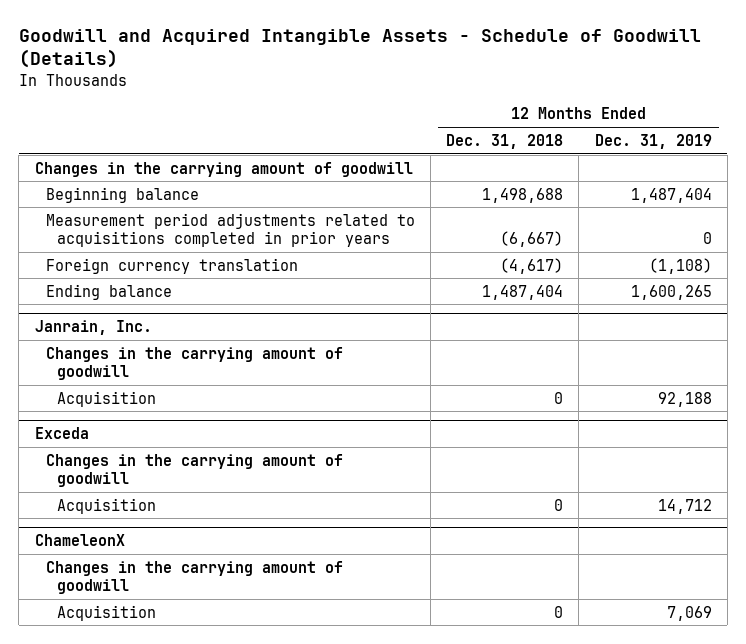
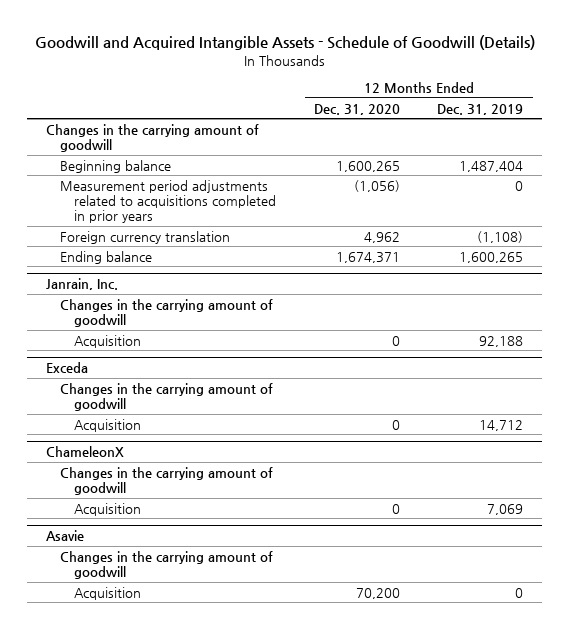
- | 12 Months Ended Dec. 31, 2018 | 12 Months Ended Dec. 31, 2019
+ | 12 Months Ended Dec. 31, 2020 | 12 Months Ended Dec. 31, 2019
+ Asavie
+ Changes in the carrying amount of goodwill
+ Acquisition | 70,200 | 0

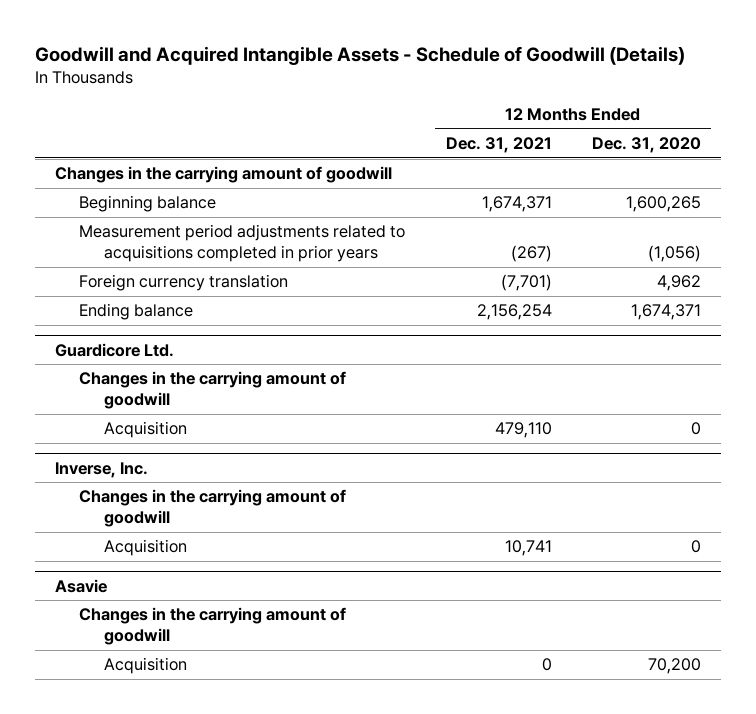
- | 12 Months Ended Dec. 31, 2020 | 12 Months Ended Dec. 31, 2019
+ | 12 Months Ended Dec. 31, 2021 | 12 Months Ended Dec. 31, 2020
- Janrain, Inc.
- Changes in the carrying amount of goodwill
- Acquisition | 0 | 92,188
- Exceda
+ Guardicore Ltd.
- ChameleonX
+ Inverse, Inc.

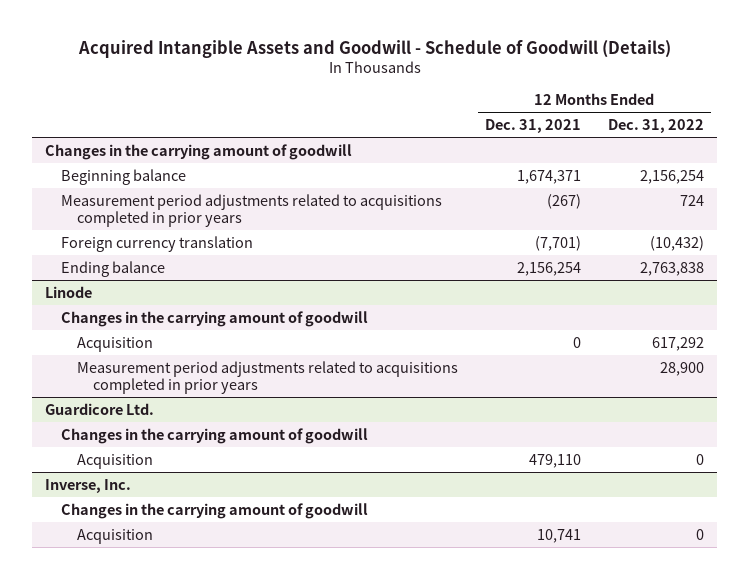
- Goodwill and Acquired Intangible Assets - Schedule of Goodwill (Details)
+ Acquired Intangible Assets and Goodwill - Schedule of Goodwill (Details)
- | 12 Months Ended Dec. 31, 2021 | 12 Months Ended Dec. 31, 2020
+ | 12 Months Ended Dec. 31, 2021 | 12 Months Ended Dec. 31, 2022
+ Linode
+ Changes in the carrying amount of goodwill
+ Acquisition | 0 | 617,292
+ Measurement period adjustments related to acquisitions completed in prior years | | 28,900
- Asavie
- Changes in the carrying amount of goodwill
- Acquisition | 0 | 70,200

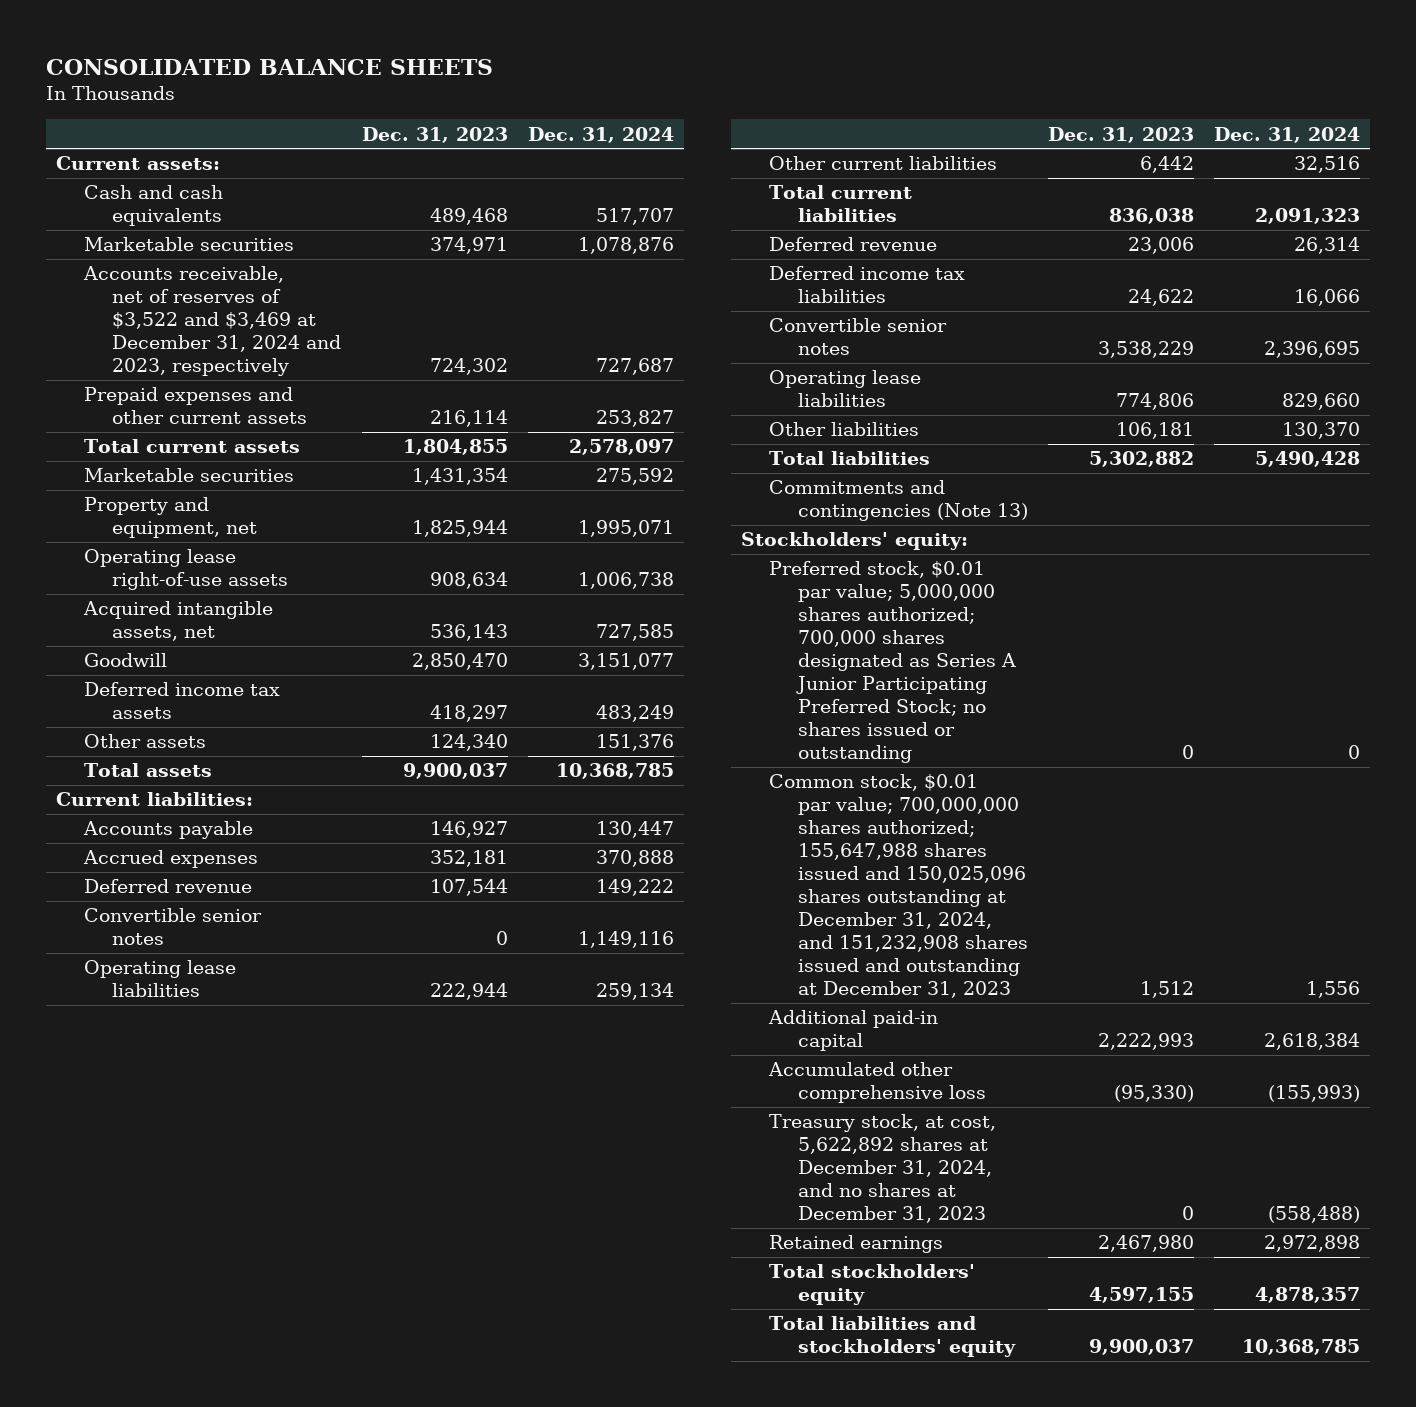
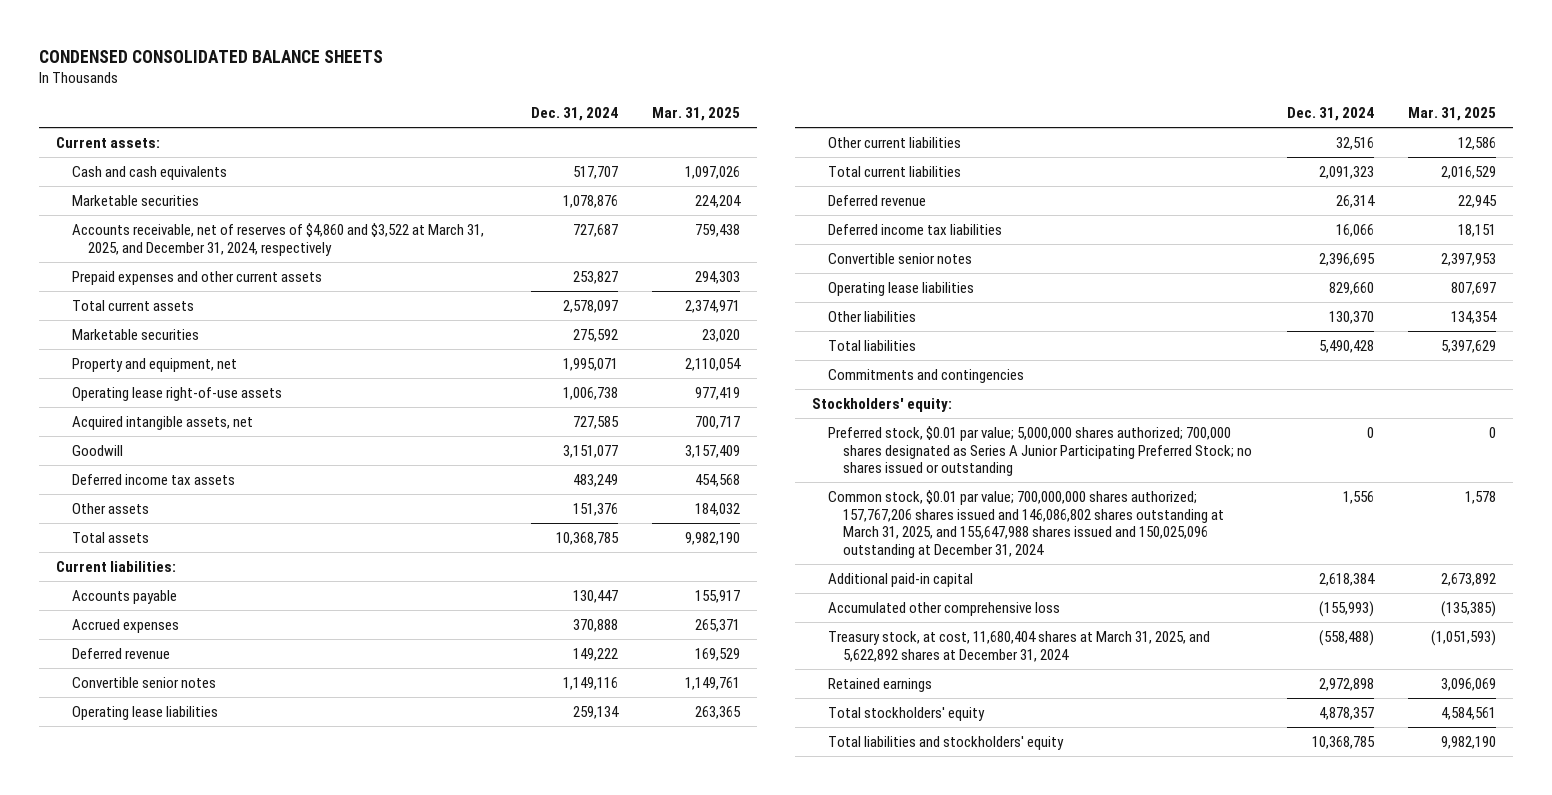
- CONSOLIDATED BALANCE SHEETS
+ CONDENSED CONSOLIDATED BALANCE SHEETS
- | Dec. 31, 2023 | Dec. 31, 2024
+ | Dec. 31, 2024 | Mar. 31, 2025
- Accounts receivable, net of reserves of $3,522 and $3,469 at December 31, 2024 and 2023, respectively | 724,302 | 727,687
+ Accounts receivable, net of reserves of $4,860 and $3,522 at March 31, 2025, and December 31, 2024, respectively | 727,687 | 759,438
- Commitments and contingencies (Note 13)
+ Commitments and contingencies
- Common stock, $0.01 par value; 700,000,000 shares authorized; 155,647,988 shares issued and 150,025,096 shares outstanding at December 31, 2024, and 151,232,908 shares issued and outstanding at December 31, 2023 | 1,512 | 1,556
+ Common stock, $0.01 par value; 700,000,000 shares authorized; 157,767,206 shares issued and 146,086,802 shares outstanding at March 31, 2025, and 155,647,988 shares issued and 150,025,096 outstanding at December 31, 2024 | 1,556 | 1,578
- Treasury stock, at cost, 5,622,892 shares at December 31, 2024, and no shares at December 31, 2023 | 0 | (558,488)
+ Treasury stock, at cost, 11,680,404 shares at March 31, 2025, and 5,622,892 shares at December 31, 2024 | (558,488) | (1,051,593)

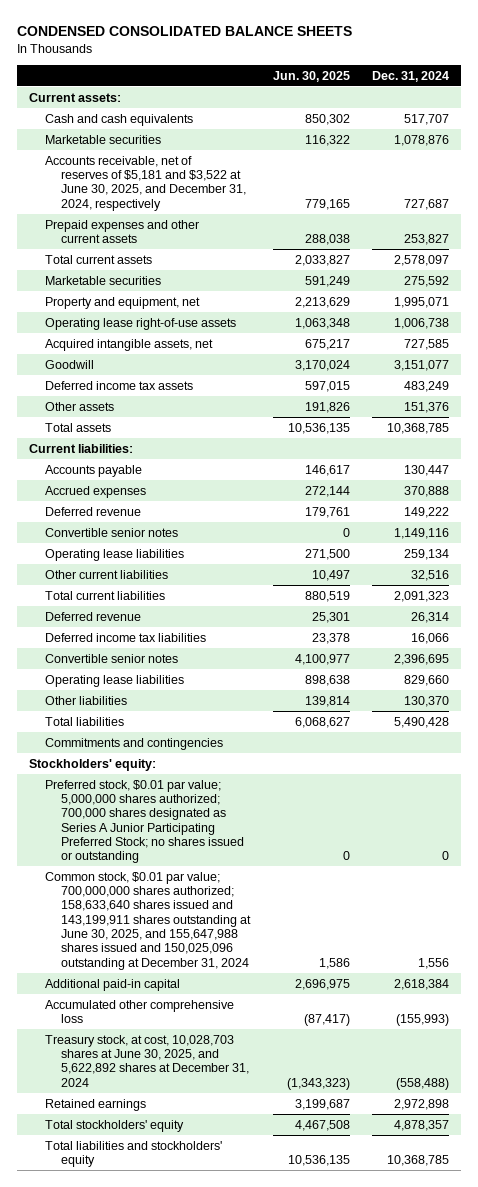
- | Dec. 31, 2024 | Mar. 31, 2025
+ | Jun. 30, 2025 | Dec. 31, 2024
- Accounts receivable, net of reserves of $4,860 and $3,522 at March 31, 2025, and December 31, 2024, respectively | 727,687 | 759,438
+ Accounts receivable, net of reserves of $5,181 and $3,522 at June 30, 2025, and December 31, 2024, respectively | 779,165 | 727,687
- Common stock, $0.01 par value; 700,000,000 shares authorized; 157,767,206 shares issued and 146,086,802 shares outstanding at March 31, 2025, and 155,647,988 shares issued and 150,025,096 outstanding at December 31, 2024 | 1,556 | 1,578
+ Common stock, $0.01 par value; 700,000,000 shares authorized; 158,633,640 shares issued and 143,199,911 shares outstanding at June 30, 2025, and 155,647,988 shares issued and 150,025,096 outstanding at December 31, 2024 | 1,586 | 1,556
- Treasury stock, at cost, 11,680,404 shares at March 31, 2025, and 5,622,892 shares at December 31, 2024 | (558,488) | (1,051,593)
+ Treasury stock, at cost, 10,028,703 shares at June 30, 2025, and 5,622,892 shares at December 31, 2024 | (1,343,323) | (558,488)

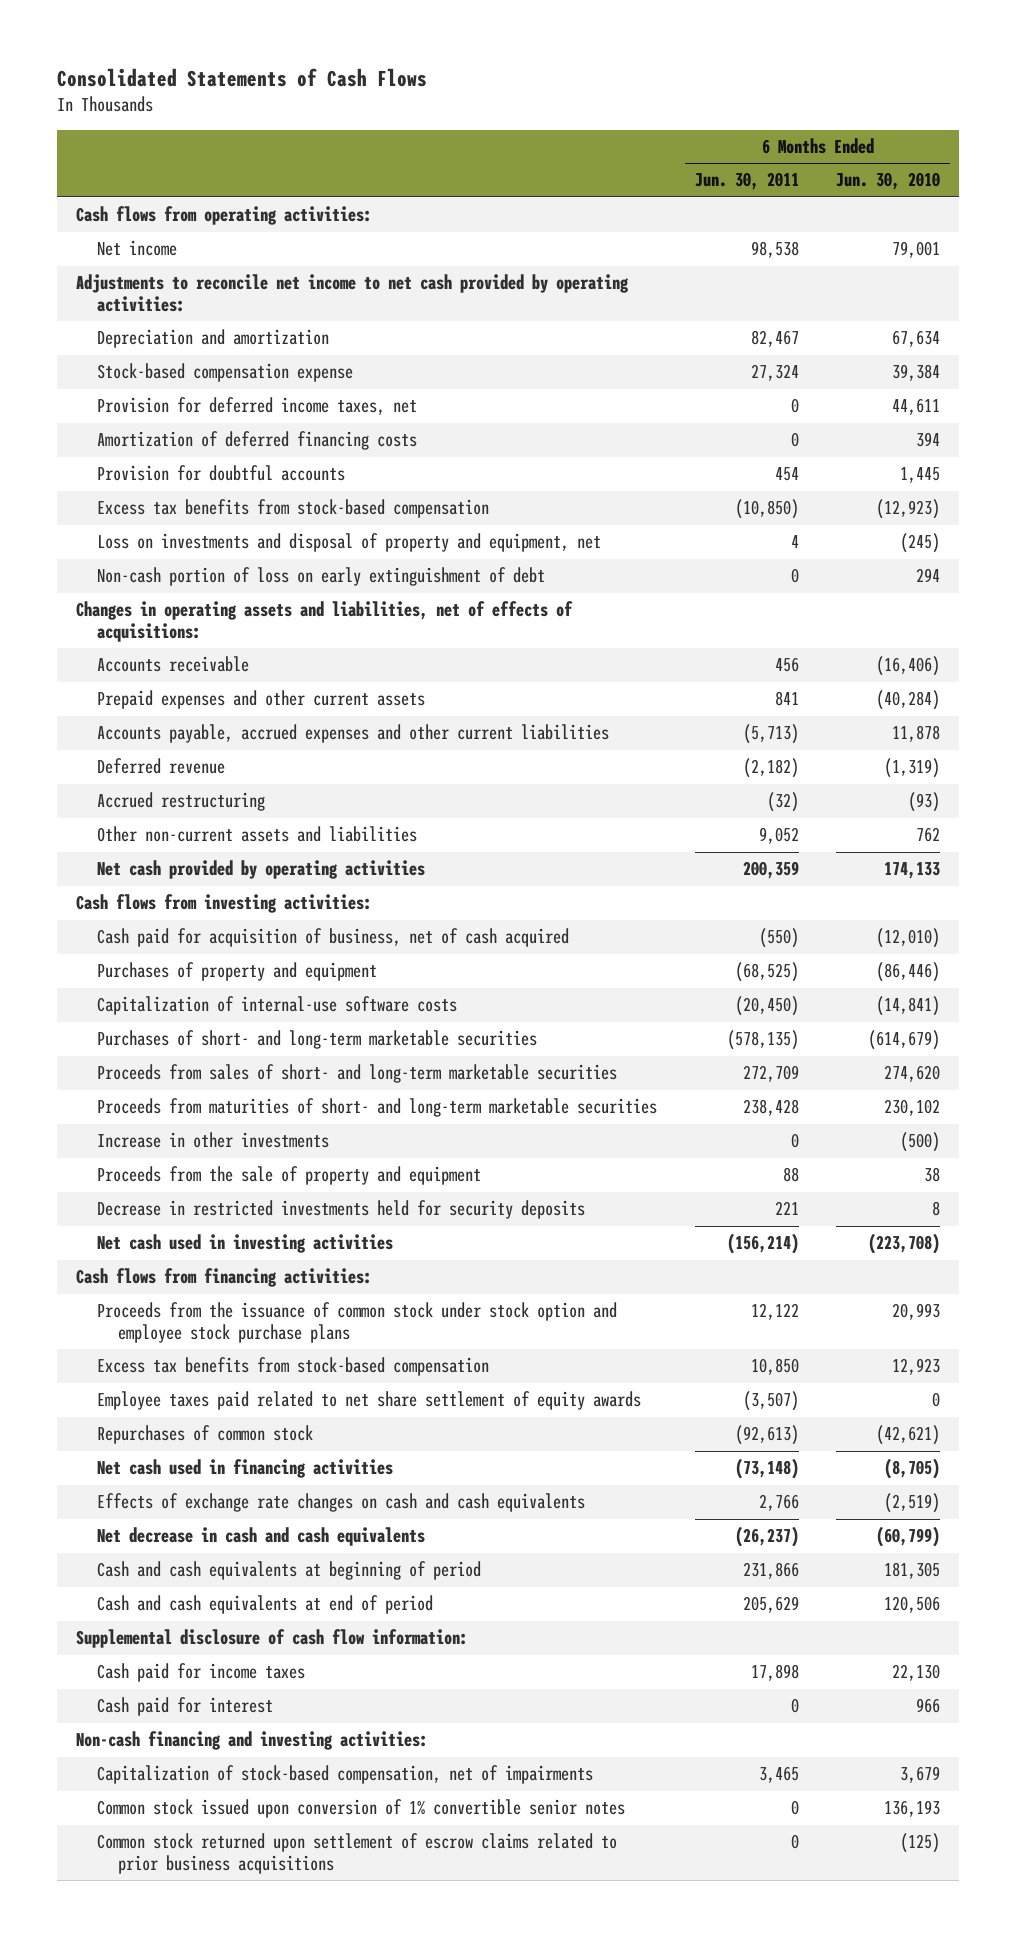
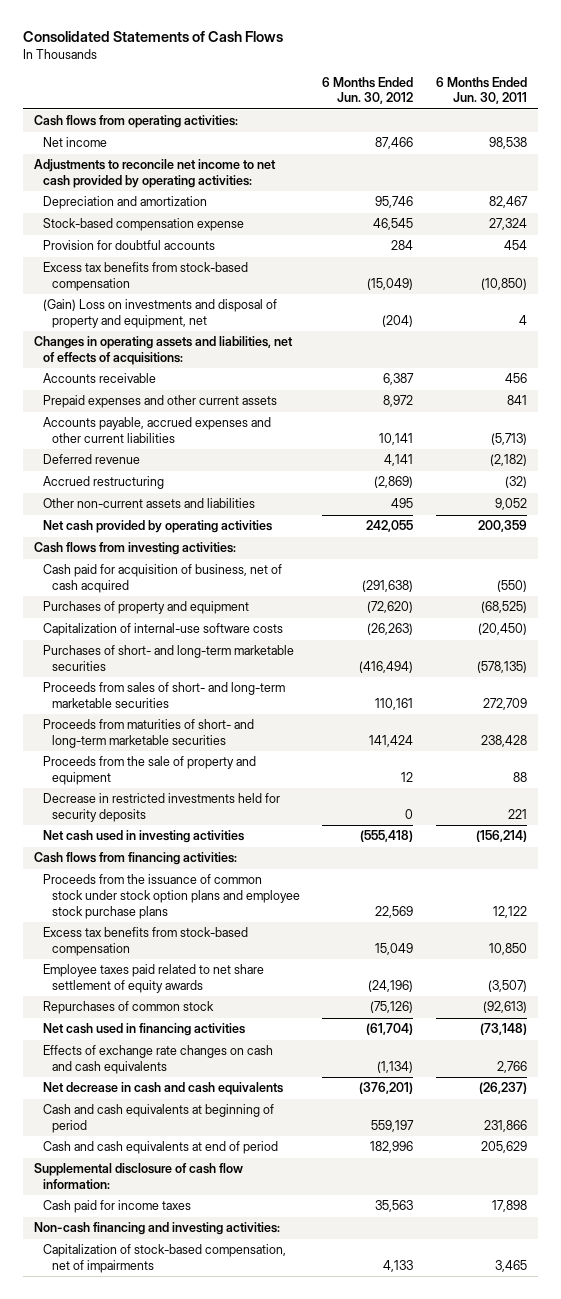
- | 6 Months Ended Jun. 30, 2011 | 6 Months Ended Jun. 30, 2010
+ | 6 Months Ended Jun. 30, 2012 | 6 Months Ended Jun. 30, 2011
- Provision for deferred income taxes, net | 0 | 44,611
- Amortization of deferred financing costs | 0 | 394
- Loss on investments and disposal of property and equipment, net | 4 | (245)
- Non-cash portion of loss on early extinguishment of debt | 0 | 294
+ (Gain) Loss on investments and disposal of property and equipment, net | (204) | 4
- Increase in other investments | 0 | (500)
- Proceeds from the issuance of common stock under stock option and employee stock purchase plans | 12,122 | 20,993
+ Proceeds from the issuance of common stock under stock option plans and employee stock purchase plans | 22,569 | 12,122
- Cash paid for interest | 0 | 966
- Common stock issued upon conversion of 1% convertible senior notes | 0 | 136,193
- Common stock returned upon settlement of escrow claims related to prior business acquisitions | 0 | (125)

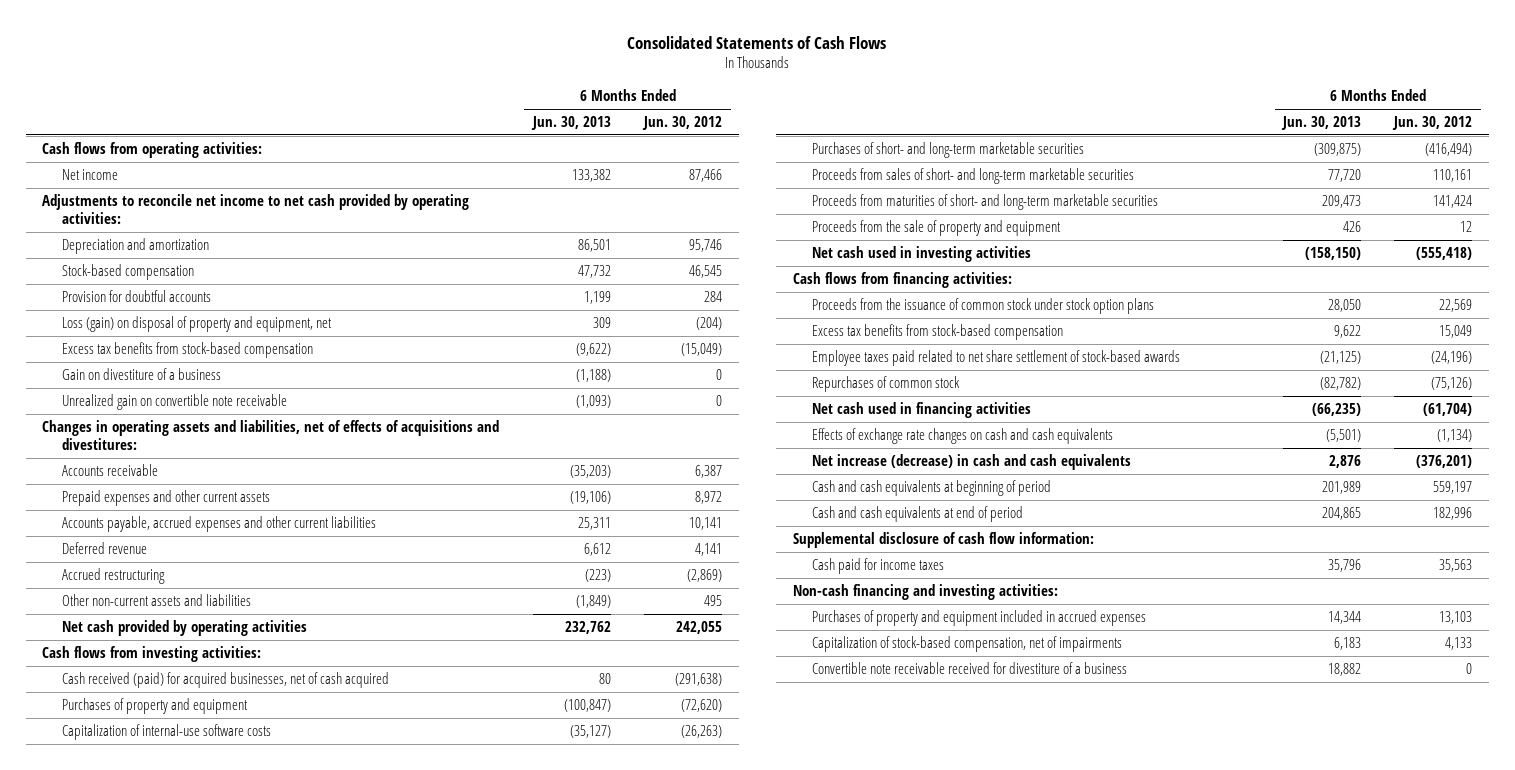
- | 6 Months Ended Jun. 30, 2012 | 6 Months Ended Jun. 30, 2011
+ | 6 Months Ended Jun. 30, 2013 | 6 Months Ended Jun. 30, 2012
- Stock-based compensation expense | 46,545 | 27,324
+ Stock-based compensation | 47,732 | 46,545
+ Loss (gain) on disposal of property and equipment, net | 309 | (204)
- (Gain) Loss on investments and disposal of property and equipment, net | (204) | 4
- Changes in operating assets and liabilities, net of effects of acquisitions:
+ Gain on divestiture of a business | (1,188) | 0
+ Unrealized gain on convertible note receivable | (1,093) | 0
+ Changes in operating assets and liabilities, net of effects of acquisitions and divestitures:
- Cash paid for acquisition of business, net of cash acquired | (291,638) | (550)
+ Cash received (paid) for acquired businesses, net of cash acquired | 80 | (291,638)
- Decrease in restricted investments held for security deposits | 0 | 221
- Proceeds from the issuance of common stock under stock option plans and employee stock purchase plans | 22,569 | 12,122
+ Proceeds from the issuance of common stock under stock option plans | 28,050 | 22,569
- Employee taxes paid related to net share settlement of equity awards | (24,196) | (3,507)
+ Employee taxes paid related to net share settlement of stock-based awards | (21,125) | (24,196)
- Net decrease in cash and cash equivalents | (376,201) | (26,237)
+ Net increase (decrease) in cash and cash equivalents | 2,876 | (376,201)
+ Purchases of property and equipment included in accrued expenses | 14,344 | 13,103
+ Convertible note receivable received for divestiture of a business | 18,882 | 0

